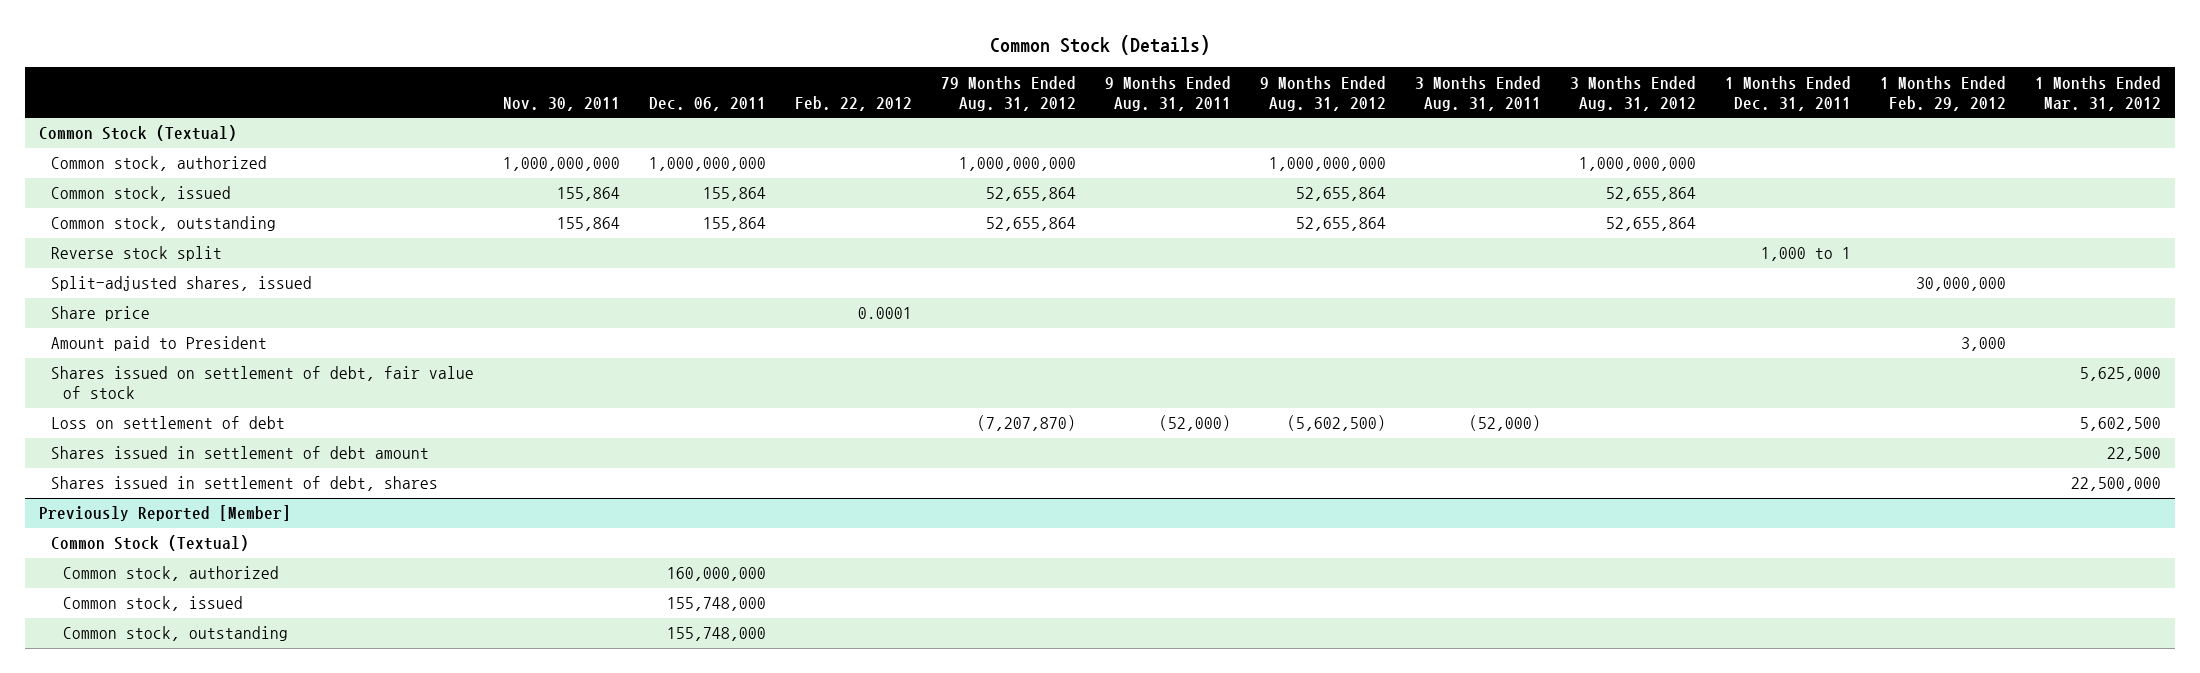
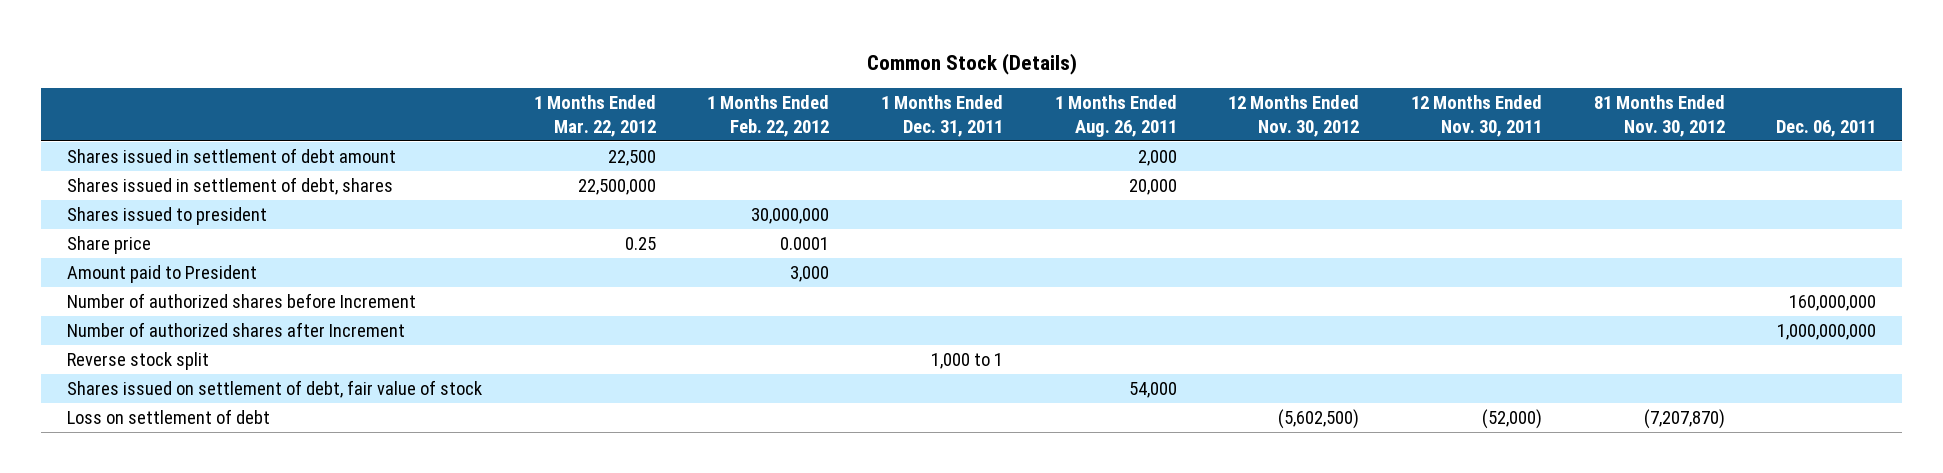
- | Nov. 30, 2011 | Dec. 06, 2011 | Feb. 22, 2012 | 79 Months Ended Aug. 31, 2012 | 9 Months Ended Aug. 31, 2011 | 9 Months Ended Aug. 31, 2012 | 3 Months Ended Aug. 31, 2011 | 3 Months Ended Aug. 31, 2012 | 1 Months Ended Dec. 31, 2011 | 1 Months Ended Feb. 29, 2012 | 1 Months Ended Mar. 31, 2012
+ | 1 Months Ended Mar. 22, 2012 | 1 Months Ended Feb. 22, 2012 | 1 Months Ended Dec. 31, 2011 | 1 Months Ended Aug. 26, 2011 | 12 Months Ended Nov. 30, 2012 | 12 Months Ended Nov. 30, 2011 | 81 Months Ended Nov. 30, 2012 | Dec. 06, 2011
- Common Stock (Textual)
- Common stock, authorized | 1,000,000,000 | 1,000,000,000 | | 1,000,000,000 | | 1,000,000,000 | | 1,000,000,000 | | |
- Common stock, issued | 155,864 | 155,864 | | 52,655,864 | | 52,655,864 | | 52,655,864 | | |
- Common stock, outstanding | 155,864 | 155,864 | | 52,655,864 | | 52,655,864 | | 52,655,864 | | |
- Split-adjusted shares, issued | | | | | | | | | | 30,000,000 |
moved up: Shares issued in settlement of debt amount | 22,500 | | | 2,000 | | | |
moved up: Shares issued in settlement of debt, shares | 22,500,000 | | | 20,000 | | | |
+ Shares issued to president | | 30,000,000 | | | | | |
+ Number of authorized shares before Increment | | | | | | | | 160,000,000
+ Number of authorized shares after Increment | | | | | | | | 1,000,000,000
moved down: Reverse stock split | | | 1,000 to 1 | | | | |
- Previously Reported [Member]
- Common Stock (Textual)
- Common stock, authorized | | 160,000,000 | | | | | | | | |
- Common stock, issued | | 155,748,000 | | | | | | | | |
- Common stock, outstanding | | 155,748,000 | | | | | | | | |

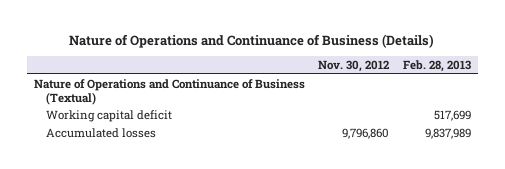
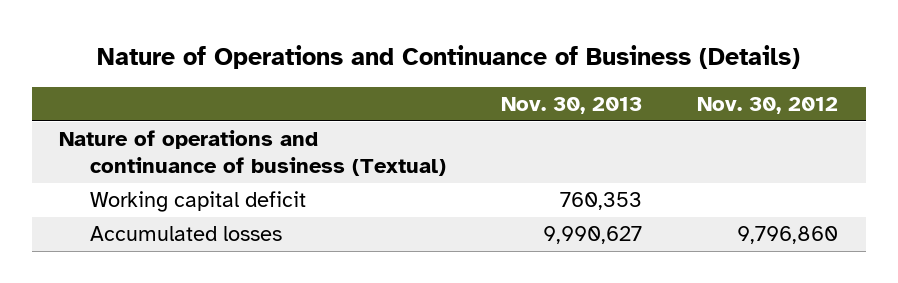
- | Nov. 30, 2012 | Feb. 28, 2013
+ | Nov. 30, 2013 | Nov. 30, 2012
- Nature of Operations and Continuance of Business (Textual)
+ Nature of operations and continuance of business (Textual)

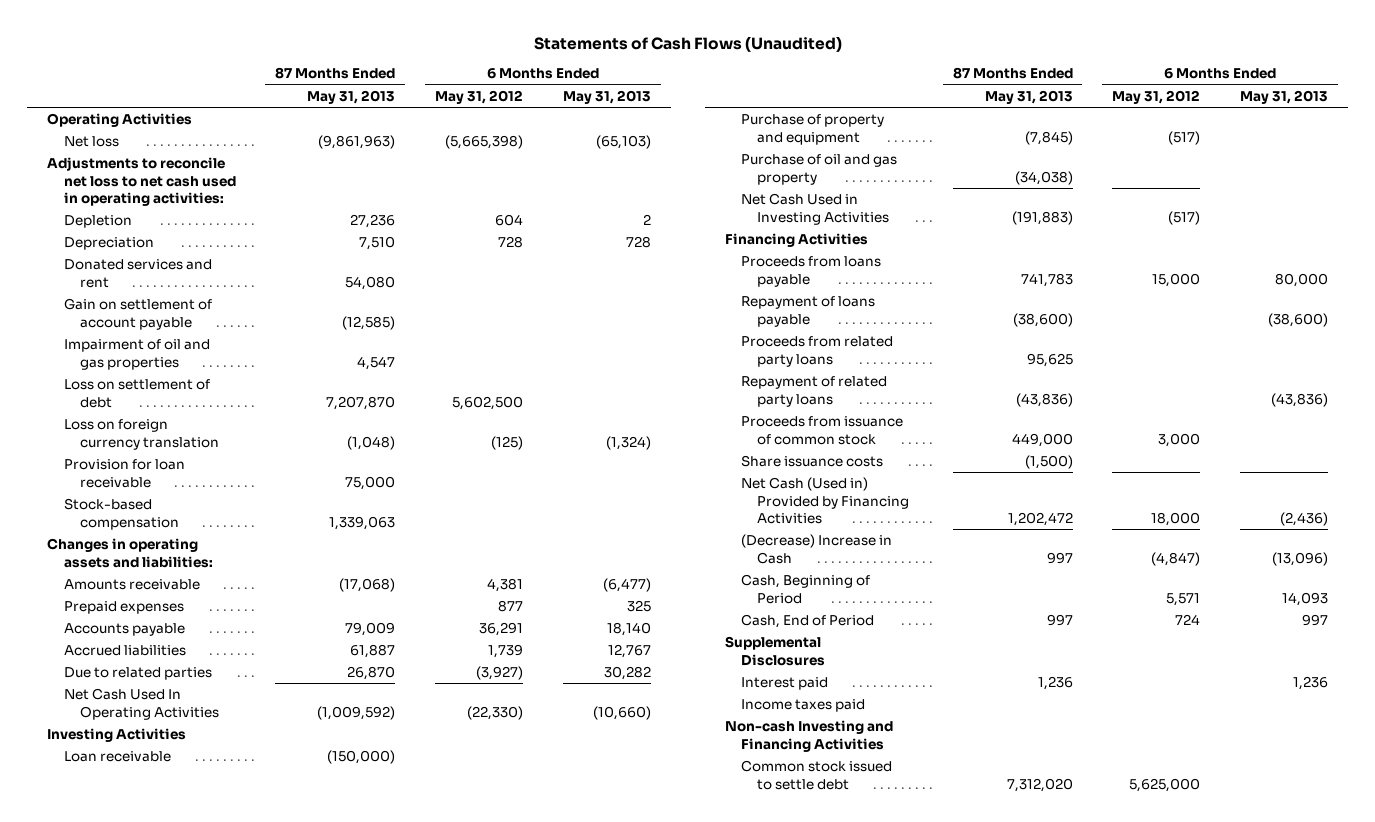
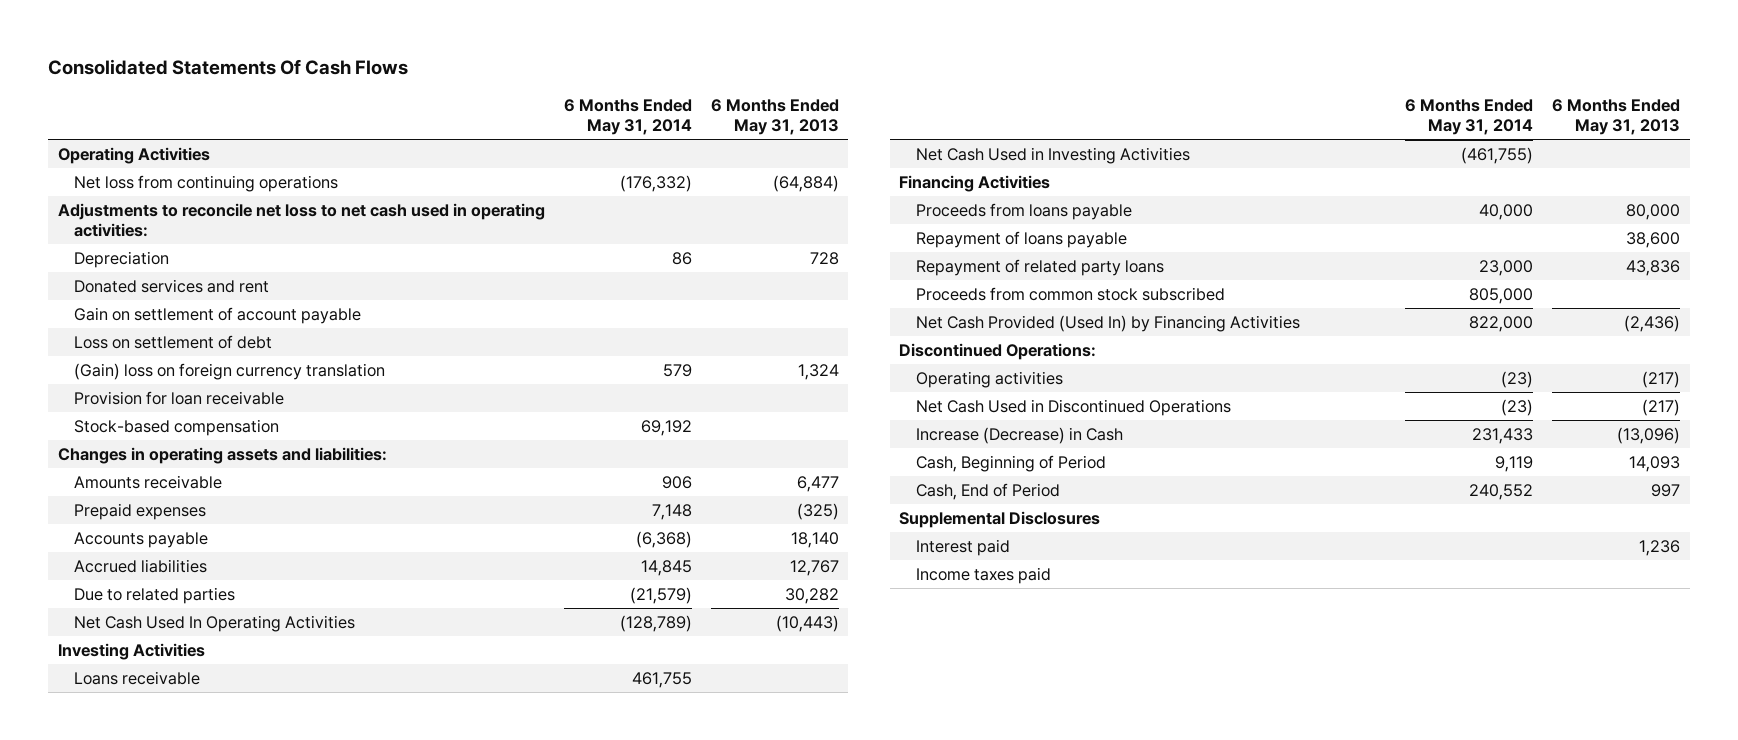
- Statements of Cash Flows (Unaudited)
+ Consolidated Statements Of Cash Flows
- | 87 Months Ended May 31, 2013 | 6 Months Ended May 31, 2012 | 6 Months Ended May 31, 2013
+ | 6 Months Ended May 31, 2014 | 6 Months Ended May 31, 2013
- Net loss | (9,861,963) | (5,665,398) | (65,103)
+ Net loss from continuing operations | (176,332) | (64,884)
- Depletion | 27,236 | 604 | 2
- Impairment of oil and gas properties | 4,547 | |
- Loss on foreign currency translation | (1,048) | (125) | (1,324)
+ (Gain) loss on foreign currency translation | 579 | 1,324
- Amounts receivable | (17,068) | 4,381 | (6,477)
- Prepaid expenses | | 877 | 325
+ Amounts receivable | 906 | 6,477
+ Prepaid expenses | 7,148 | (325)
- Net Cash Used In Operating Activities | (1,009,592) | (22,330) | (10,660)
+ Net Cash Used In Operating Activities | (128,789) | (10,443)
- Loan receivable | (150,000) | |
- Purchase of property and equipment | (7,845) | (517) |
- Purchase of oil and gas property | (34,038) | |
+ Loans receivable | 461,755 |
- Repayment of loans payable | (38,600) | | (38,600)
- Proceeds from related party loans | 95,625 | |
- Repayment of related party loans | (43,836) | | (43,836)
- Proceeds from issuance of common stock | 449,000 | 3,000 |
- Share issuance costs | (1,500) | |
- Net Cash (Used in) Provided by Financing Activities | 1,202,472 | 18,000 | (2,436)
- (Decrease) Increase in Cash | 997 | (4,847) | (13,096)
+ Repayment of loans payable | | 38,600
+ Repayment of related party loans | 23,000 | 43,836
+ Proceeds from common stock subscribed | 805,000 |
+ Net Cash Provided (Used In) by Financing Activities | 822,000 | (2,436)
+ Discontinued Operations:
+ Operating activities | (23) | (217)
+ Net Cash Used in Discontinued Operations | (23) | (217)
+ Increase (Decrease) in Cash | 231,433 | (13,096)
- Non-cash Investing and Financing Activities
- Common stock issued to settle debt | 7,312,020 | 5,625,000 |

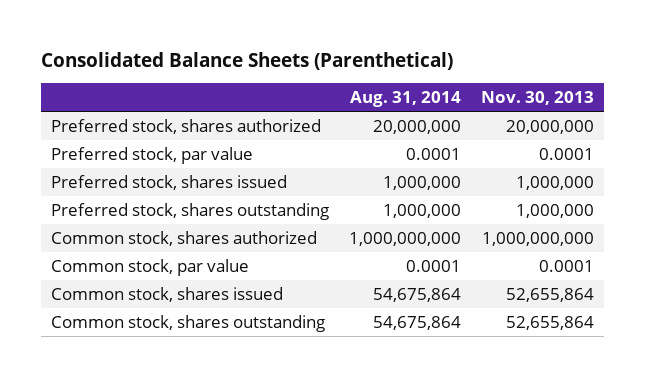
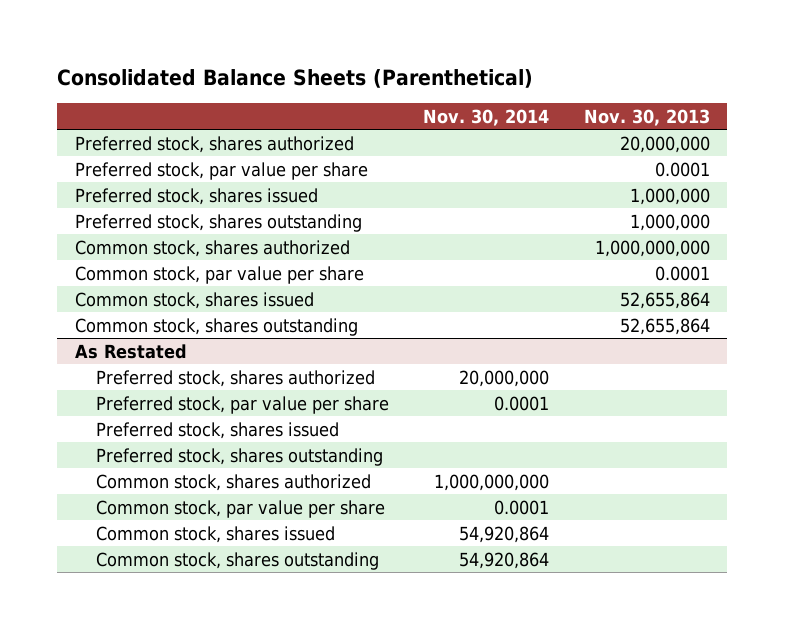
- | Aug. 31, 2014 | Nov. 30, 2013
+ | Nov. 30, 2014 | Nov. 30, 2013
- Preferred stock, par value | 0.0001 | 0.0001
+ Preferred stock, par value per share | | 0.0001
- Common stock, par value | 0.0001 | 0.0001
+ Common stock, par value per share | | 0.0001
+ As Restated
+ Preferred stock, shares authorized | 20,000,000 |
+ Preferred stock, par value per share | 0.0001 |
+ Preferred stock, shares issued
+ Preferred stock, shares outstanding
+ Common stock, shares authorized | 1,000,000,000 |
+ Common stock, par value per share | 0.0001 |
+ Common stock, shares issued | 54,920,864 |
+ Common stock, shares outstanding | 54,920,864 |

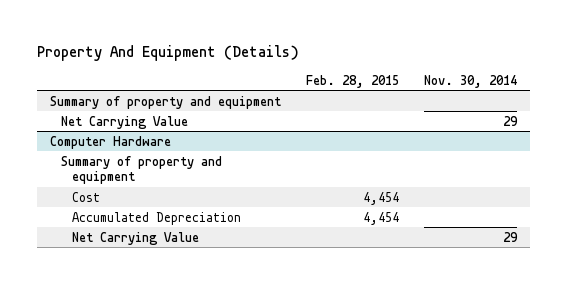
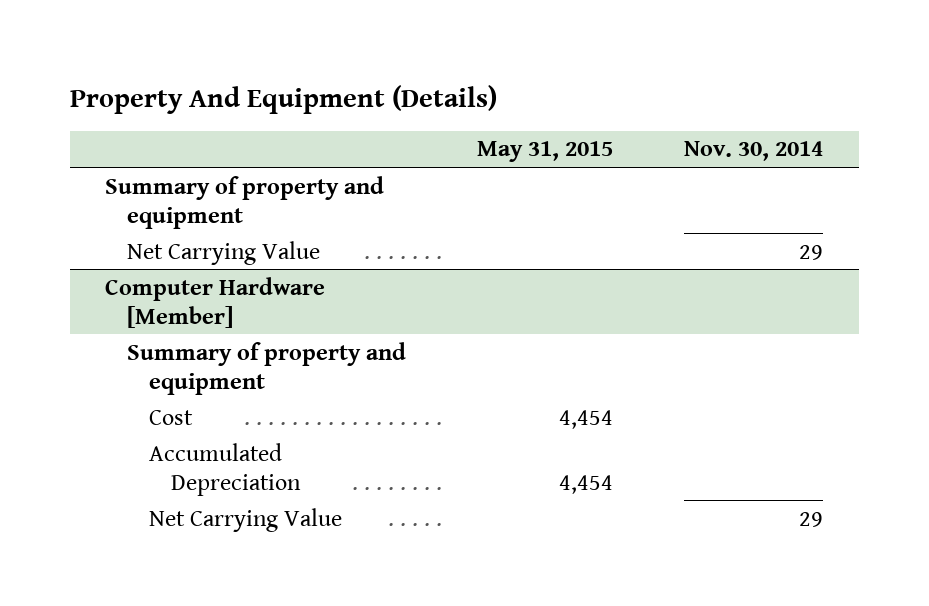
- | Feb. 28, 2015 | Nov. 30, 2014
+ | May 31, 2015 | Nov. 30, 2014
- Computer Hardware
+ Computer Hardware [Member]

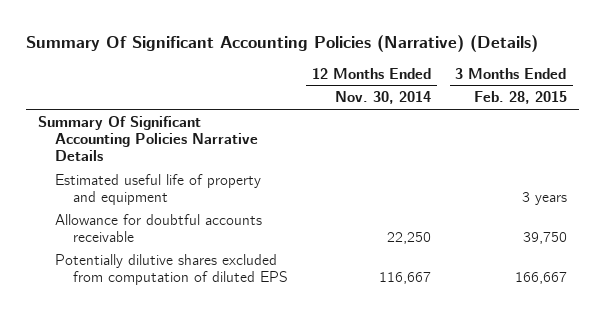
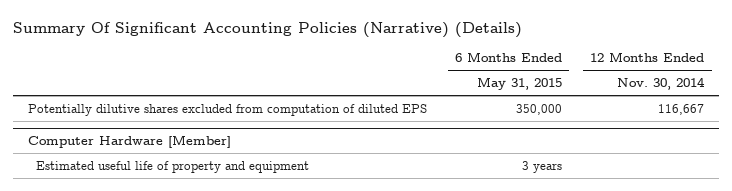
- | 12 Months Ended Nov. 30, 2014 | 3 Months Ended Feb. 28, 2015
+ | 6 Months Ended May 31, 2015 | 12 Months Ended Nov. 30, 2014
- Summary Of Significant Accounting Policies Narrative Details
- Estimated useful life of property and equipment | | 3 years
- Allowance for doubtful accounts receivable | 22,250 | 39,750
+ Computer Hardware [Member]
+ Estimated useful life of property and equipment | 3 years |

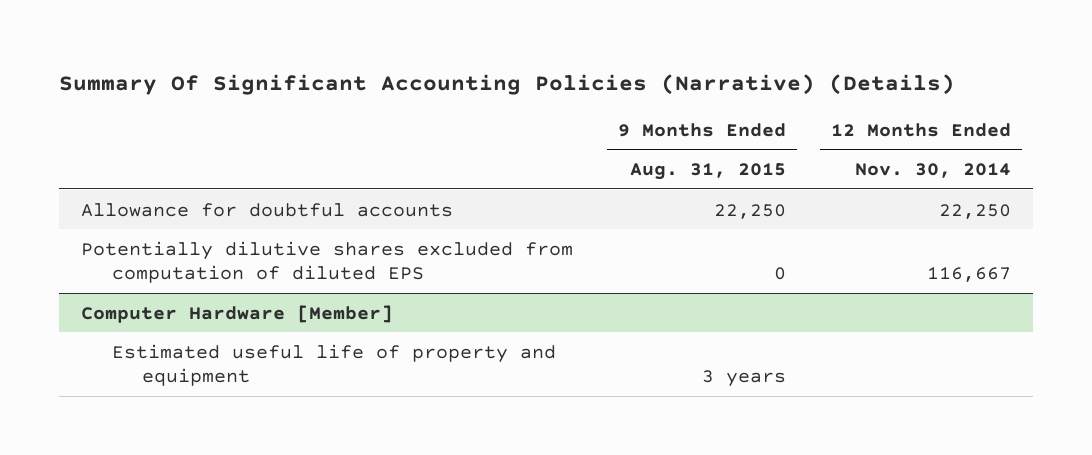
- | 6 Months Ended May 31, 2015 | 12 Months Ended Nov. 30, 2014
+ | 9 Months Ended Aug. 31, 2015 | 12 Months Ended Nov. 30, 2014
+ Allowance for doubtful accounts | 22,250 | 22,250

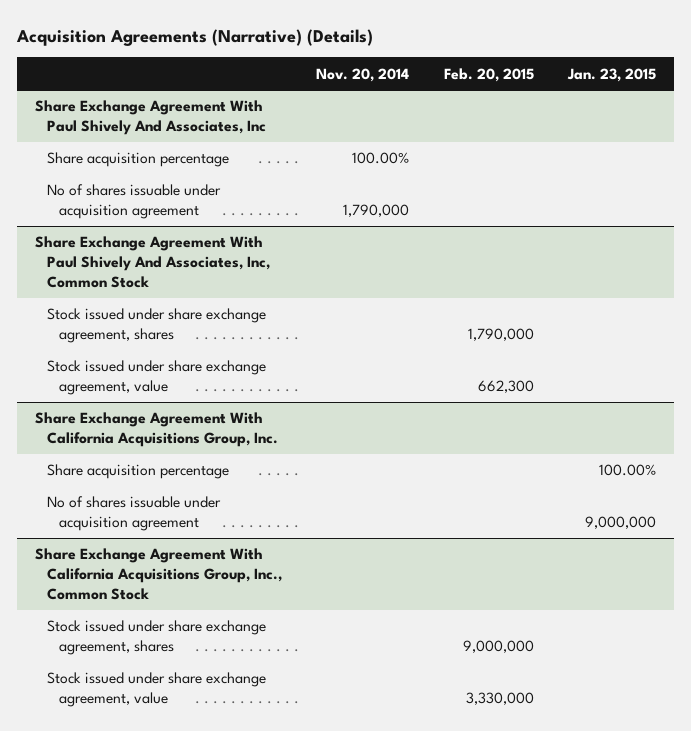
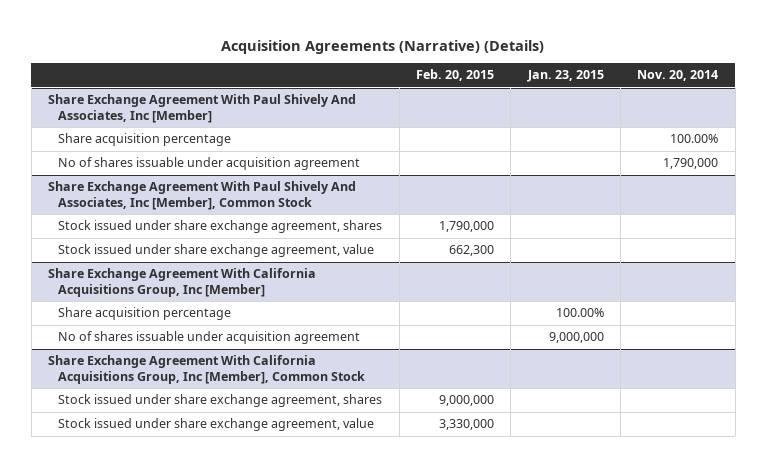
- | Nov. 20, 2014 | Feb. 20, 2015 | Jan. 23, 2015
+ | Feb. 20, 2015 | Jan. 23, 2015 | Nov. 20, 2014
- Share Exchange Agreement With Paul Shively And Associates, Inc
+ Share Exchange Agreement With Paul Shively And Associates, Inc [Member]
- Share Exchange Agreement With Paul Shively And Associates, Inc, Common Stock
+ Share Exchange Agreement With Paul Shively And Associates, Inc [Member], Common Stock
- Share Exchange Agreement With California Acquisitions Group, Inc.
+ Share Exchange Agreement With California Acquisitions Group, Inc [Member]
- Share Exchange Agreement With California Acquisitions Group, Inc., Common Stock
+ Share Exchange Agreement With California Acquisitions Group, Inc [Member], Common Stock

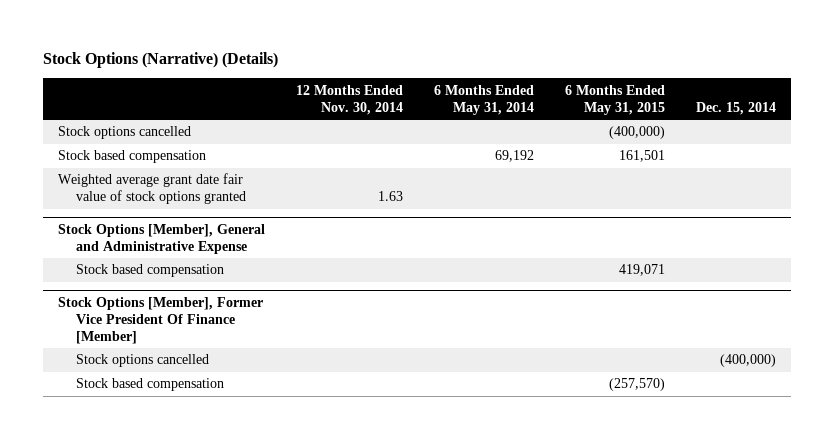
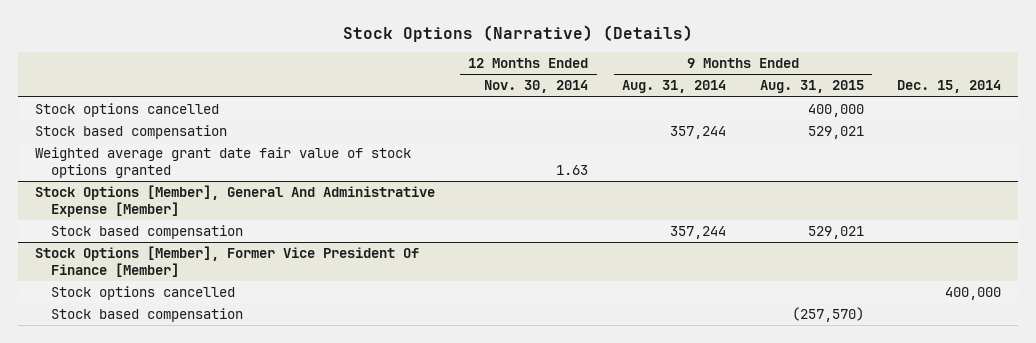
- | 12 Months Ended Nov. 30, 2014 | 6 Months Ended May 31, 2014 | 6 Months Ended May 31, 2015 | Dec. 15, 2014
+ | 12 Months Ended Nov. 30, 2014 | 9 Months Ended Aug. 31, 2014 | 9 Months Ended Aug. 31, 2015 | Dec. 15, 2014
- Stock Options [Member], General and Administrative Expense
+ Stock Options [Member], General And Administrative Expense [Member]
@ Stock Options [Member], Former Vice President Of Finance [Member]
- Stock options cancelled | | | | (400,000)
+ Stock options cancelled | | | | 400,000

